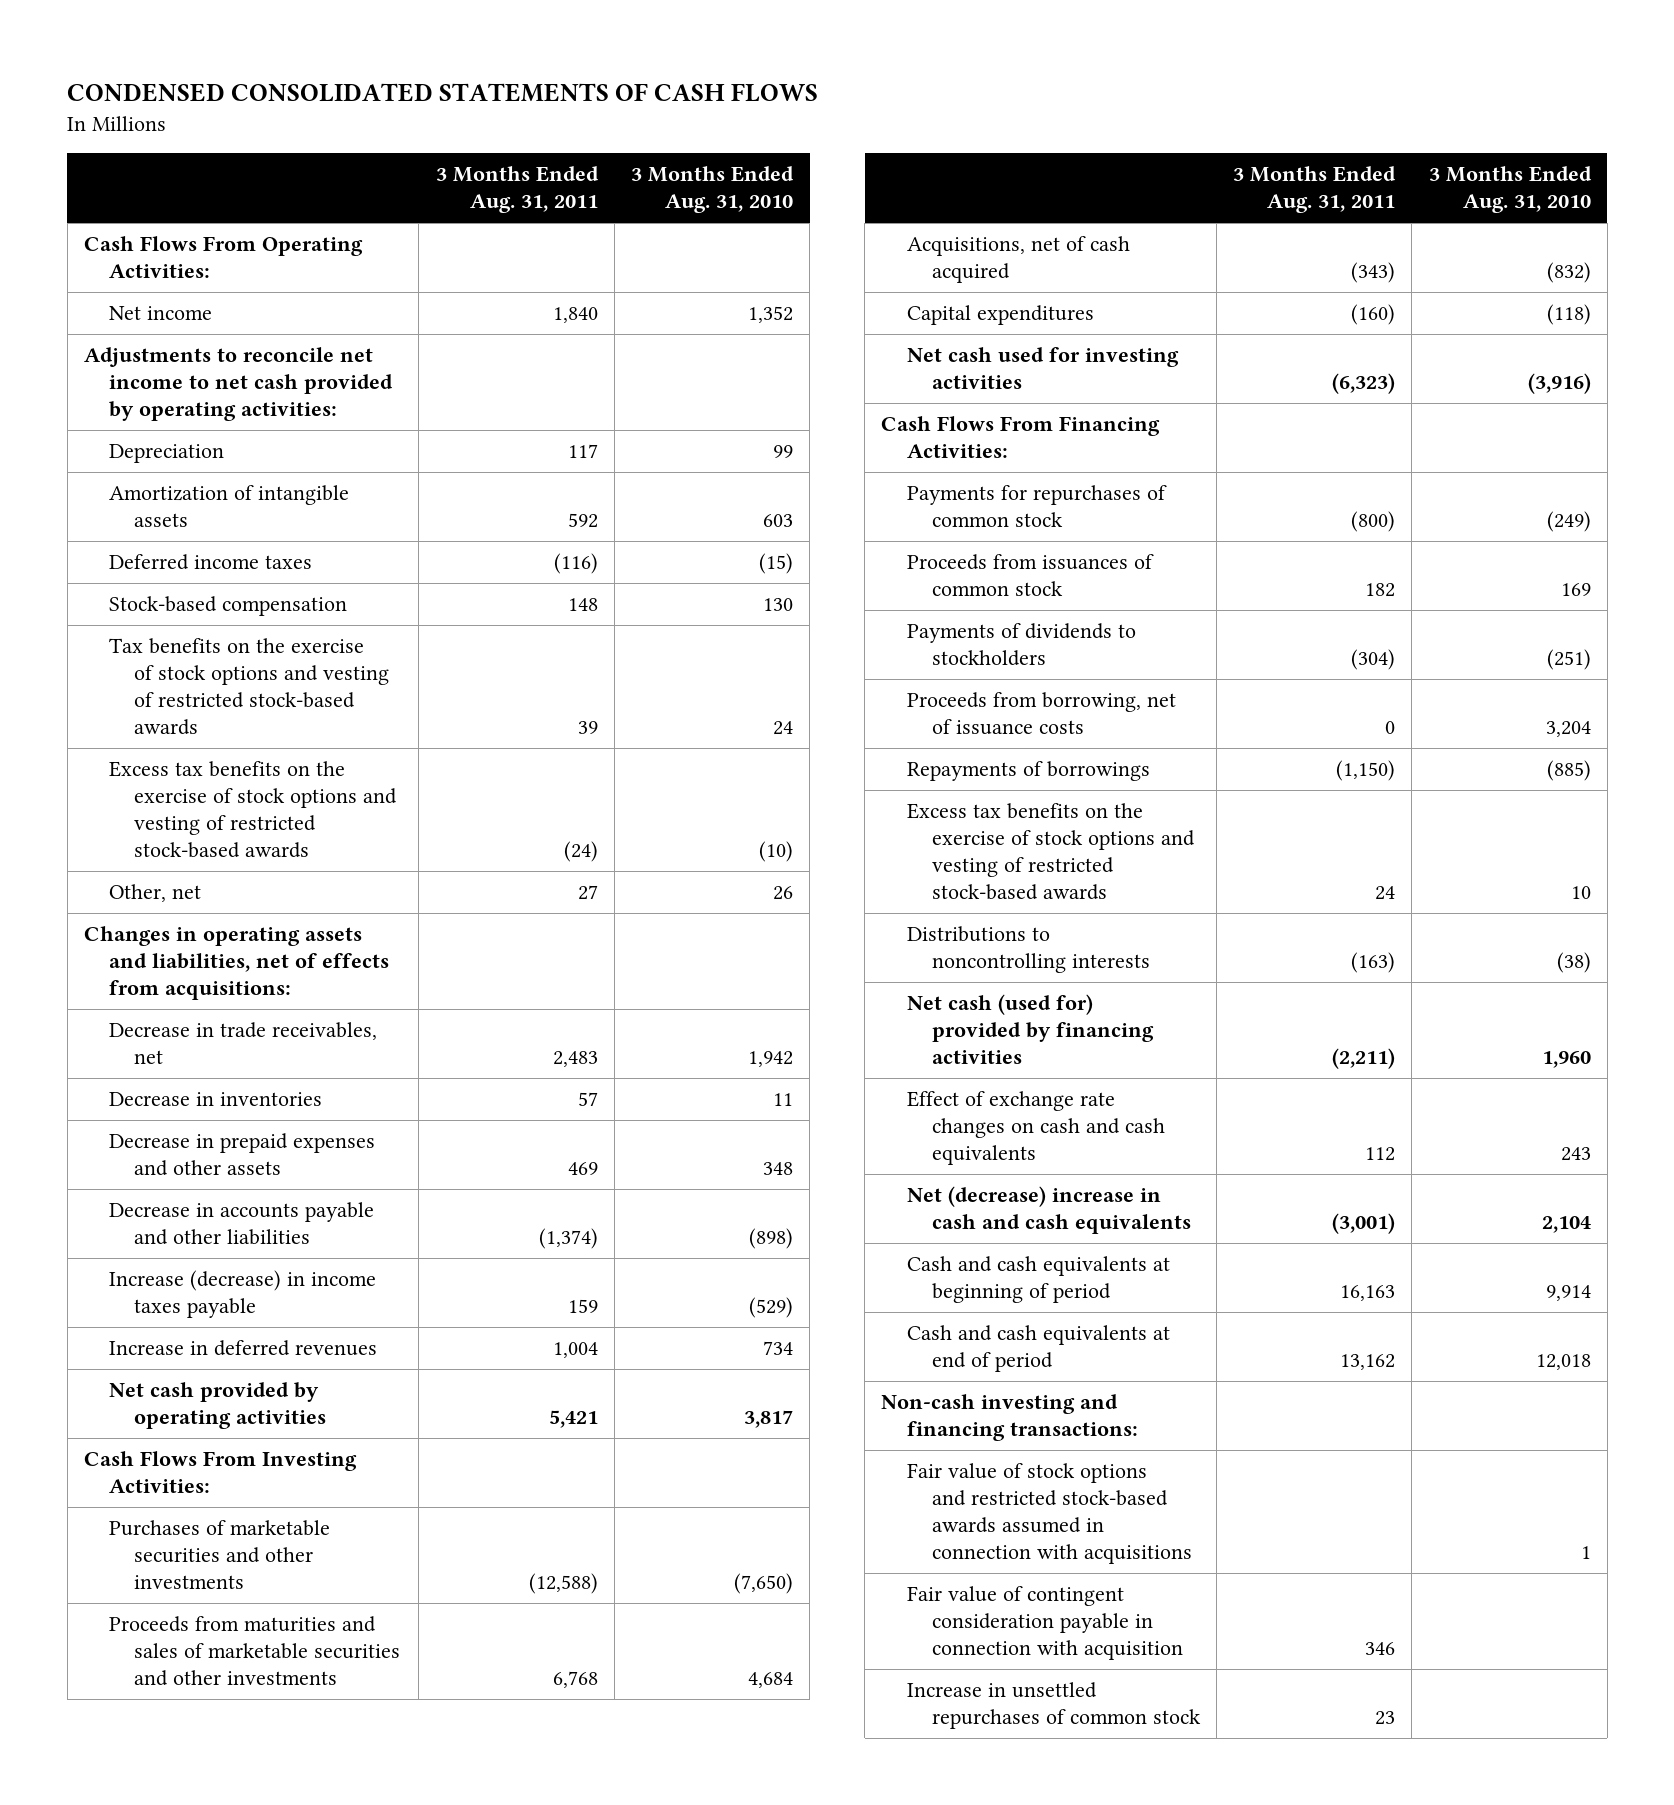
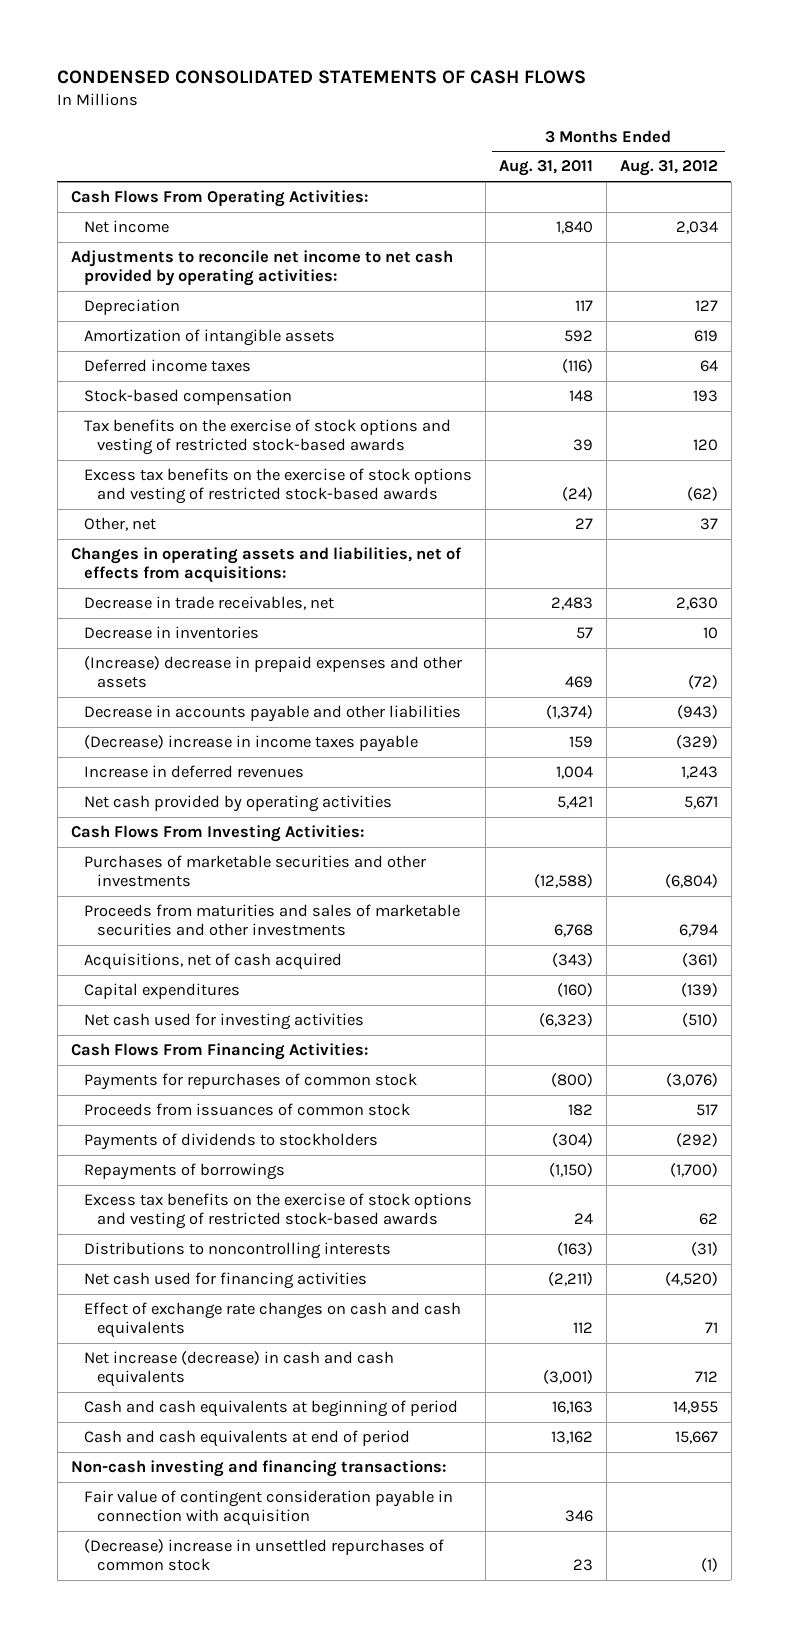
- | 3 Months Ended Aug. 31, 2011 | 3 Months Ended Aug. 31, 2010
+ | 3 Months Ended Aug. 31, 2011 | 3 Months Ended Aug. 31, 2012
- Decrease in prepaid expenses and other assets | 469 | 348
+ (Increase) decrease in prepaid expenses and other assets | 469 | (72)
- Increase (decrease) in income taxes payable | 159 | (529)
+ (Decrease) increase in income taxes payable | 159 | (329)
- Proceeds from borrowing, net of issuance costs | 0 | 3,204
- Net cash (used for) provided by financing activities | (2,211) | 1,960
+ Net cash used for financing activities | (2,211) | (4,520)
- Net (decrease) increase in cash and cash equivalents | (3,001) | 2,104
+ Net increase (decrease) in cash and cash equivalents | (3,001) | 712
- Fair value of stock options and restricted stock-based awards assumed in connection with acquisitions | | 1
- Increase in unsettled repurchases of common stock | 23 |
+ (Decrease) increase in unsettled repurchases of common stock | 23 | (1)

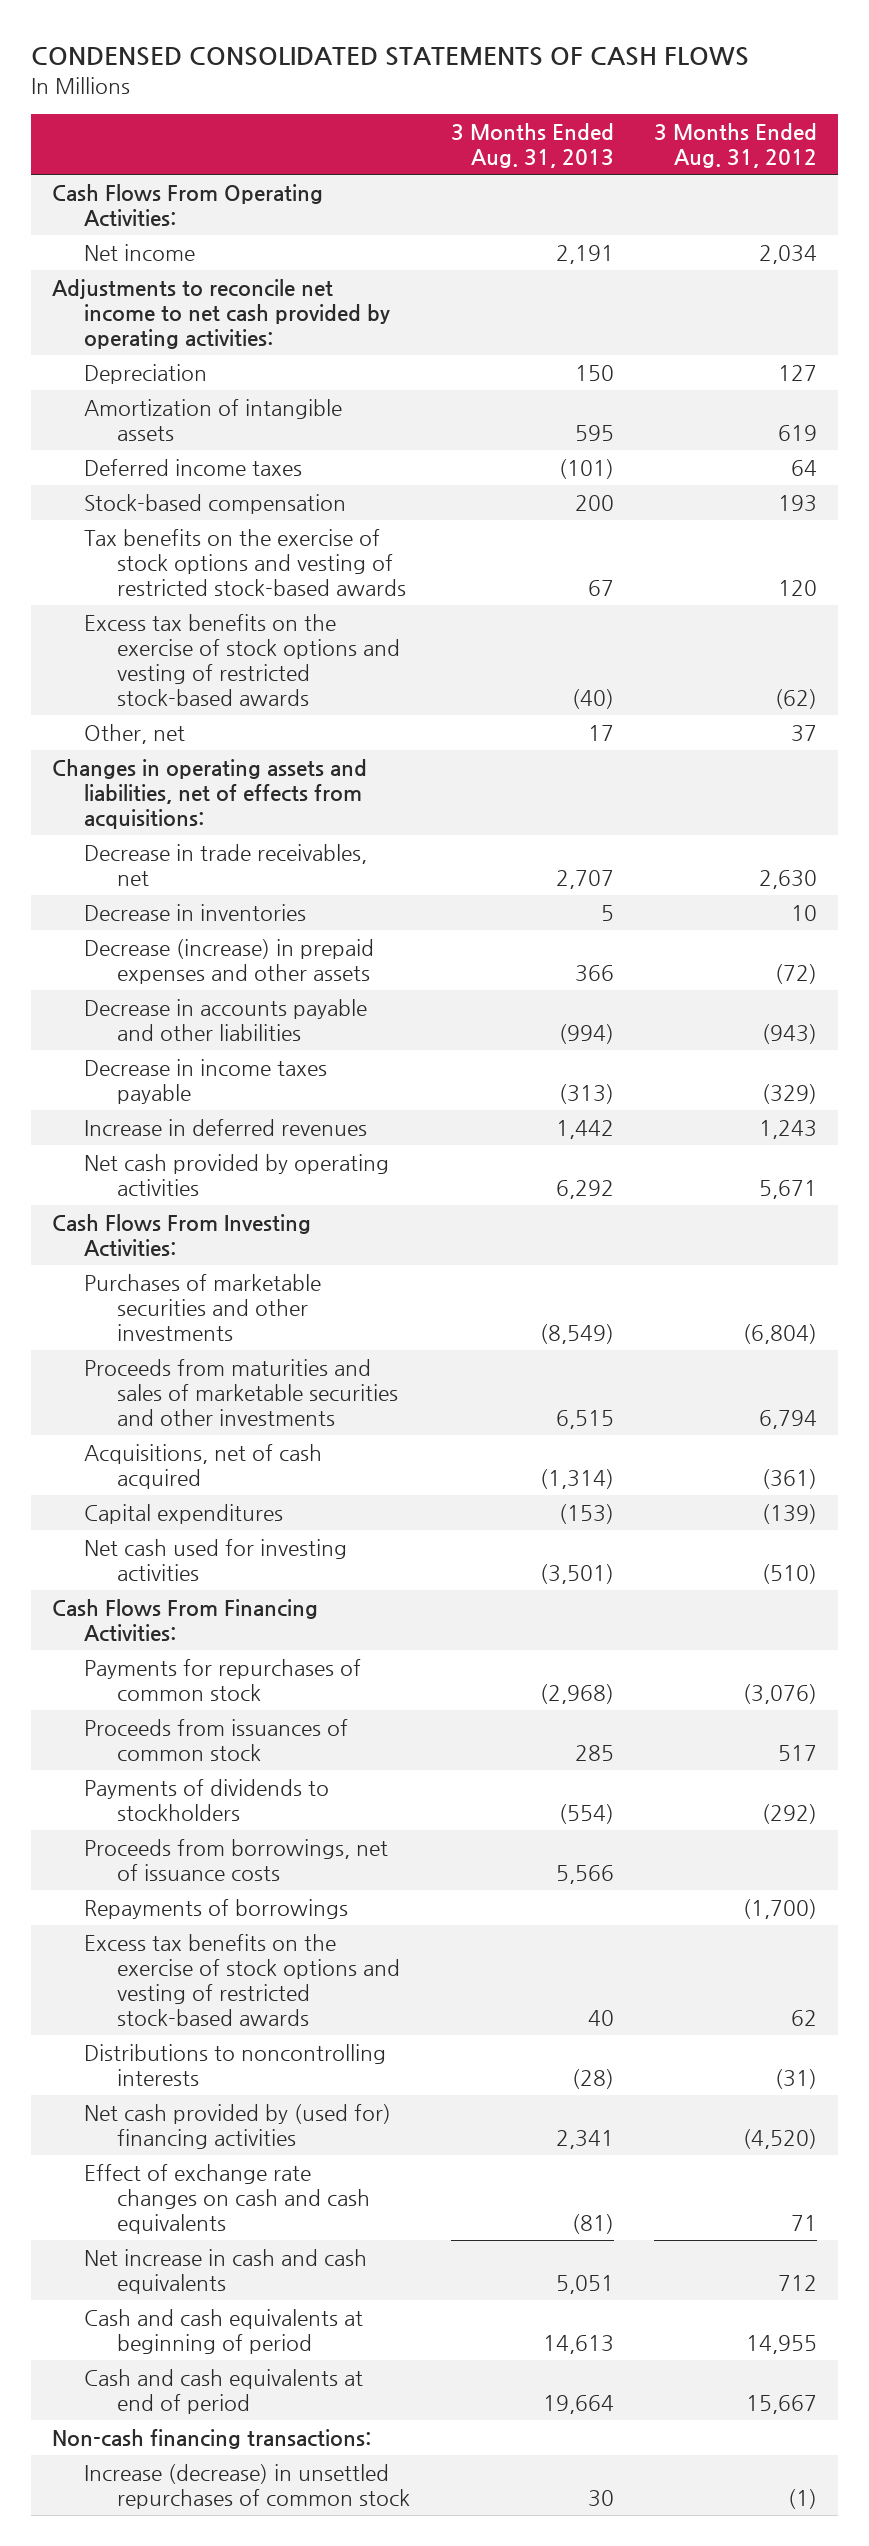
- | 3 Months Ended Aug. 31, 2011 | 3 Months Ended Aug. 31, 2012
+ | 3 Months Ended Aug. 31, 2013 | 3 Months Ended Aug. 31, 2012
- (Increase) decrease in prepaid expenses and other assets | 469 | (72)
+ Decrease (increase) in prepaid expenses and other assets | 366 | (72)
- (Decrease) increase in income taxes payable | 159 | (329)
+ Decrease in income taxes payable | (313) | (329)
+ Proceeds from borrowings, net of issuance costs | 5,566 |
- Net cash used for financing activities | (2,211) | (4,520)
+ Net cash provided by (used for) financing activities | 2,341 | (4,520)
- Net increase (decrease) in cash and cash equivalents | (3,001) | 712
+ Net increase in cash and cash equivalents | 5,051 | 712
- Non-cash investing and financing transactions:
- Fair value of contingent consideration payable in connection with acquisition | 346 |
- (Decrease) increase in unsettled repurchases of common stock | 23 | (1)
+ Non-cash financing transactions:
+ Increase (decrease) in unsettled repurchases of common stock | 30 | (1)

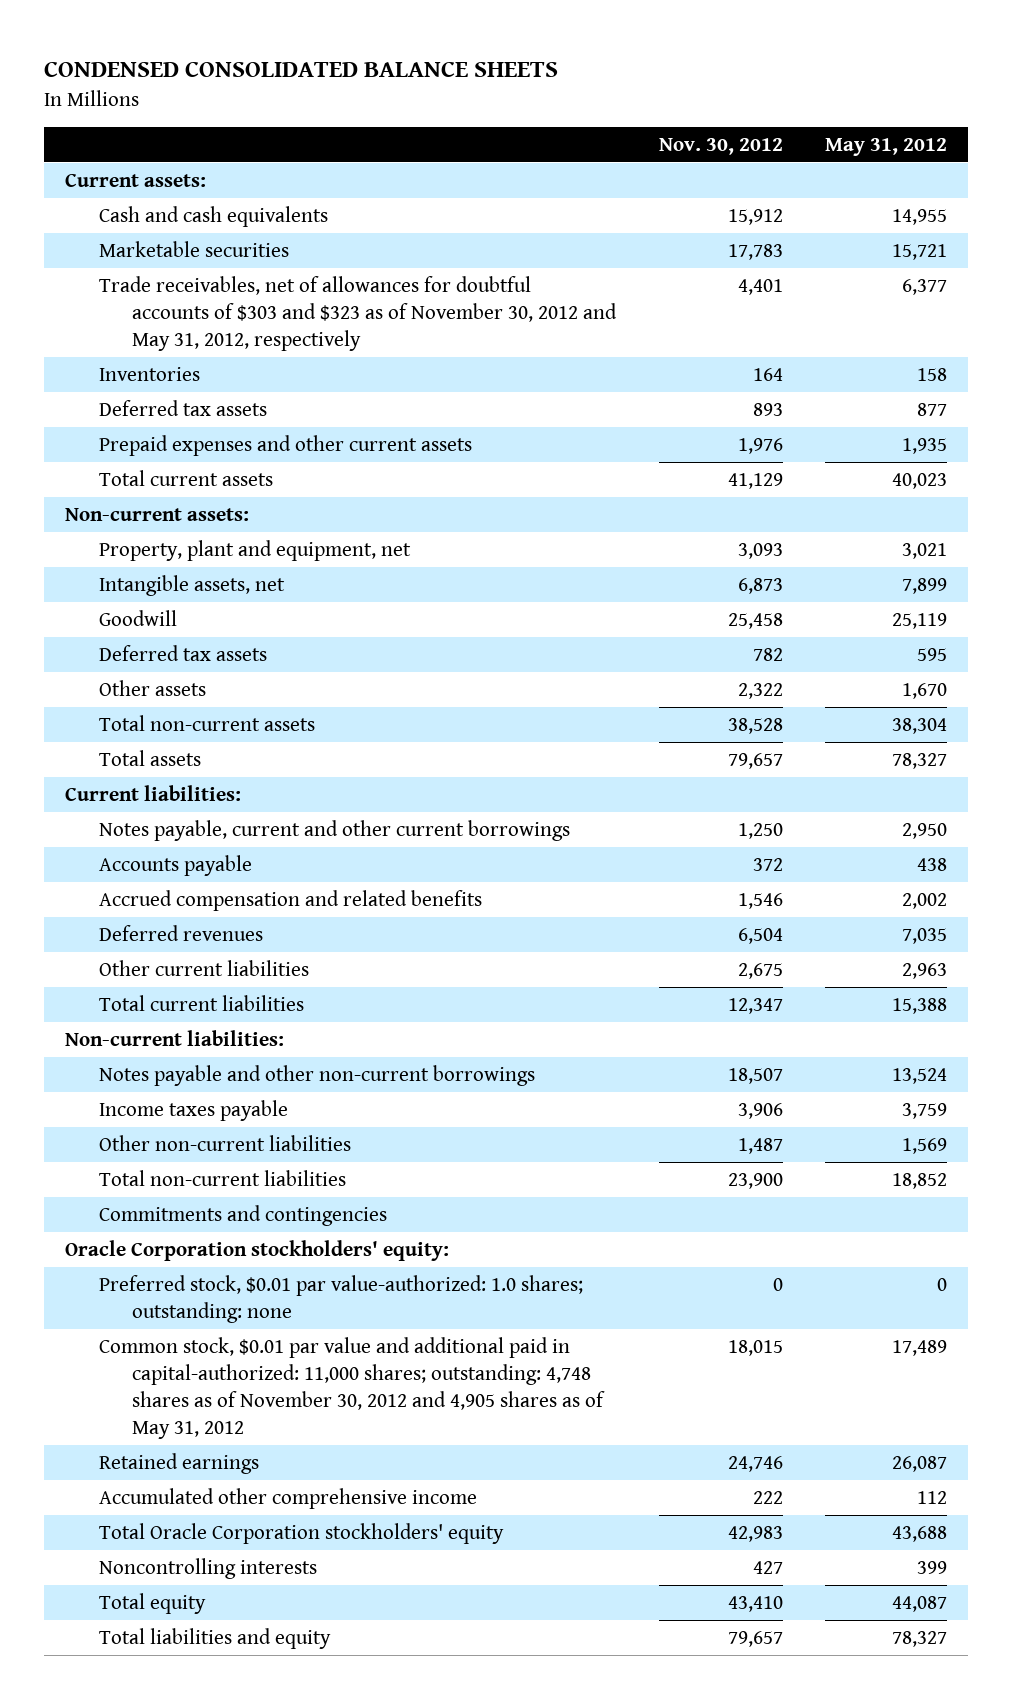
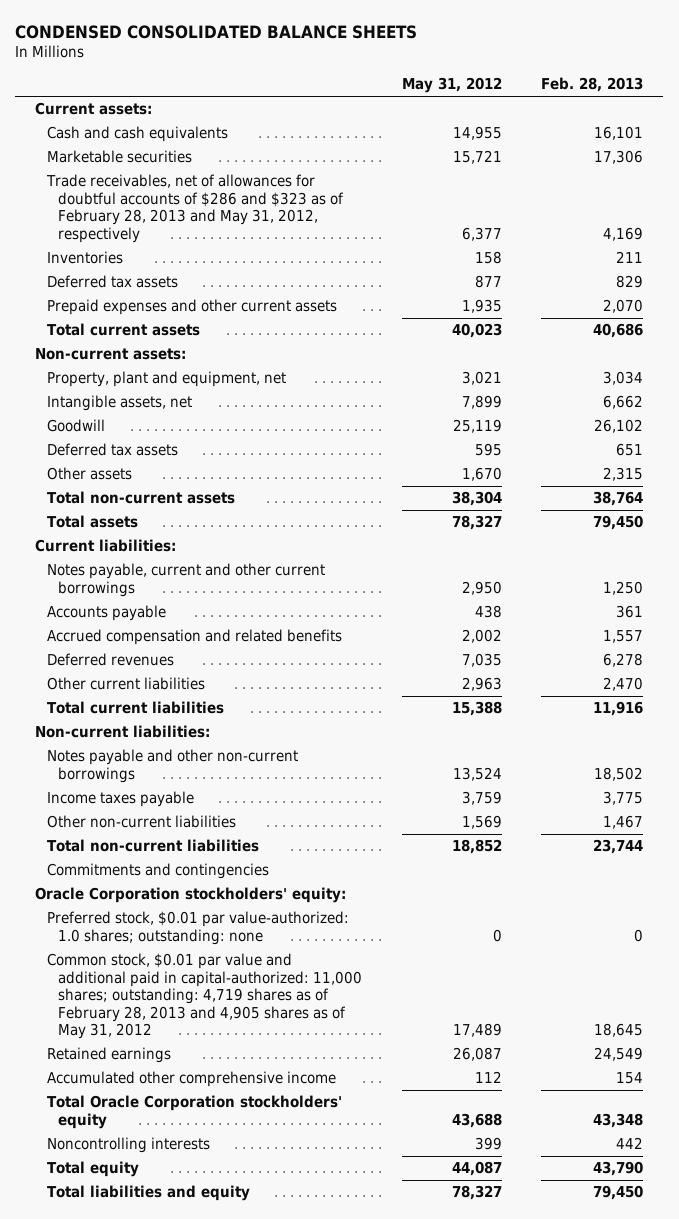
- | Nov. 30, 2012 | May 31, 2012
+ | May 31, 2012 | Feb. 28, 2013
- Trade receivables, net of allowances for doubtful accounts of $303 and $323 as of November 30, 2012 and May 31, 2012, respectively | 4,401 | 6,377
+ Trade receivables, net of allowances for doubtful accounts of $286 and $323 as of February 28, 2013 and May 31, 2012, respectively | 6,377 | 4,169
- Common stock, $0.01 par value and additional paid in capital-authorized: 11,000 shares; outstanding: 4,748 shares as of November 30, 2012 and 4,905 shares as of May 31, 2012 | 18,015 | 17,489
+ Common stock, $0.01 par value and additional paid in capital-authorized: 11,000 shares; outstanding: 4,719 shares as of February 28, 2013 and 4,905 shares as of May 31, 2012 | 17,489 | 18,645

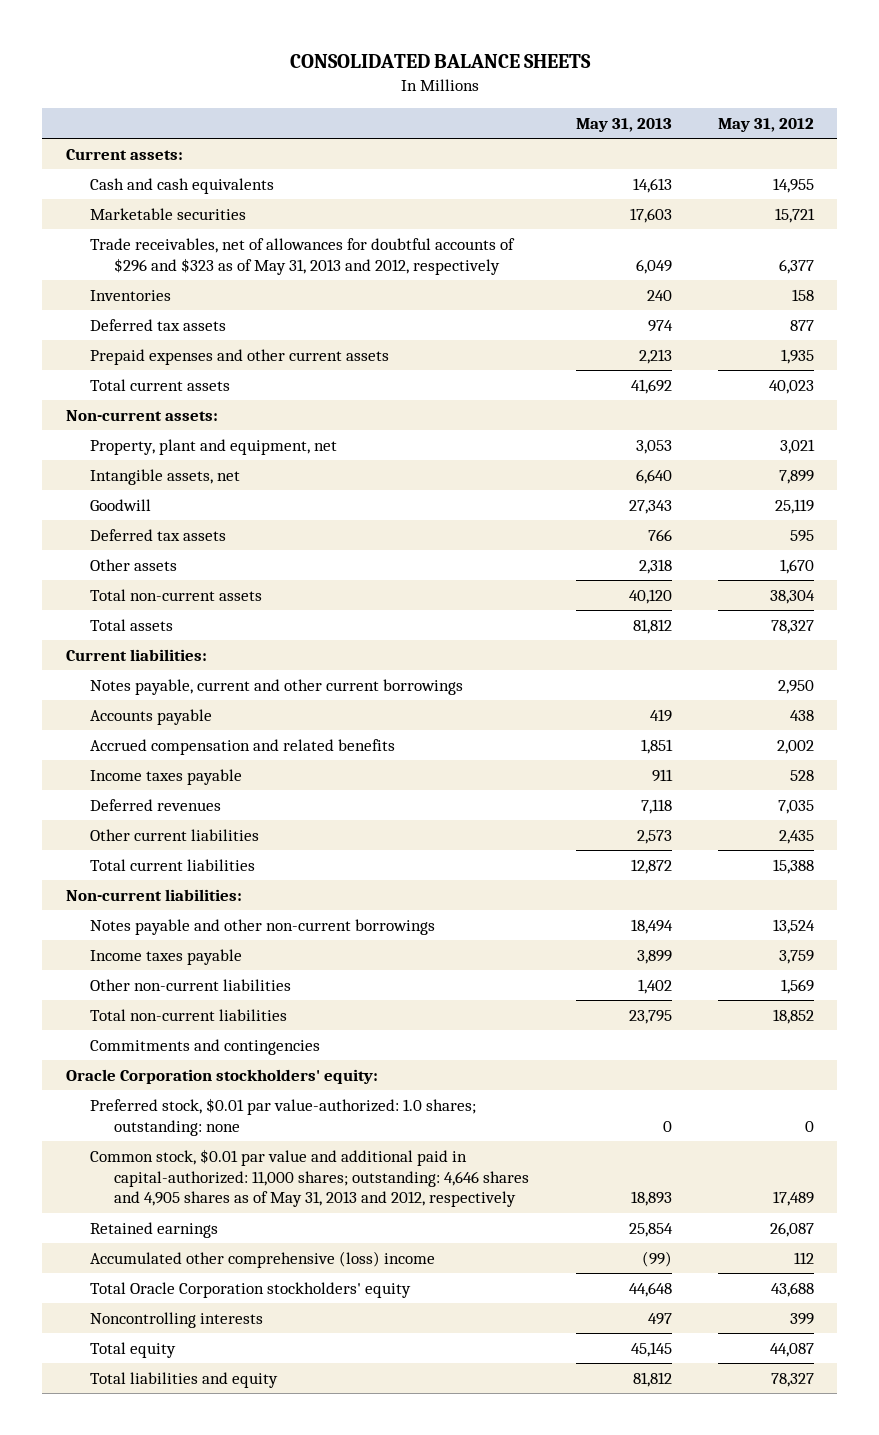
- CONDENSED CONSOLIDATED BALANCE SHEETS
+ CONSOLIDATED BALANCE SHEETS
- | May 31, 2012 | Feb. 28, 2013
+ | May 31, 2013 | May 31, 2012
- Trade receivables, net of allowances for doubtful accounts of $286 and $323 as of February 28, 2013 and May 31, 2012, respectively | 6,377 | 4,169
+ Trade receivables, net of allowances for doubtful accounts of $296 and $323 as of May 31, 2013 and 2012, respectively | 6,049 | 6,377
+ Income taxes payable | 911 | 528
- Other current liabilities | 2,963 | 2,470
+ Other current liabilities | 2,573 | 2,435
- Common stock, $0.01 par value and additional paid in capital-authorized: 11,000 shares; outstanding: 4,719 shares as of February 28, 2013 and 4,905 shares as of May 31, 2012 | 17,489 | 18,645
+ Common stock, $0.01 par value and additional paid in capital-authorized: 11,000 shares; outstanding: 4,646 shares and 4,905 shares as of May 31, 2013 and 2012, respectively | 18,893 | 17,489
- Accumulated other comprehensive income | 112 | 154
+ Accumulated other comprehensive (loss) income | (99) | 112

